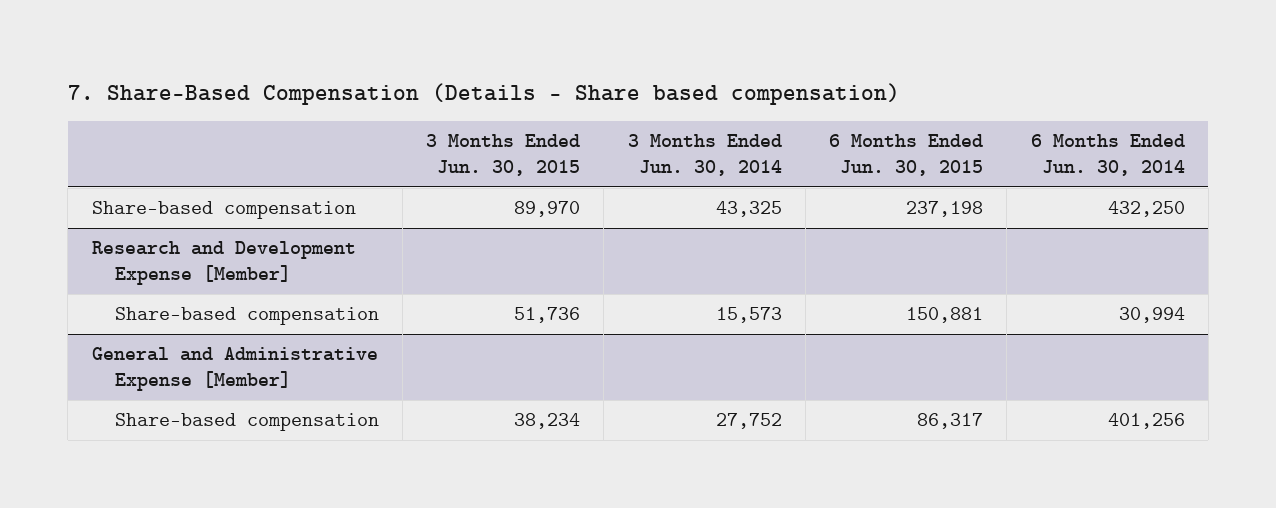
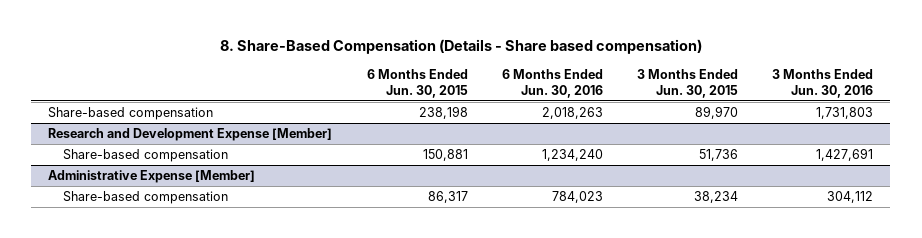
- 7. Share-Based Compensation (Details - Share based compensation)
+ 8. Share-Based Compensation (Details - Share based compensation)
- | 3 Months Ended Jun. 30, 2015 | 3 Months Ended Jun. 30, 2014 | 6 Months Ended Jun. 30, 2015 | 6 Months Ended Jun. 30, 2014
+ | 6 Months Ended Jun. 30, 2015 | 6 Months Ended Jun. 30, 2016 | 3 Months Ended Jun. 30, 2015 | 3 Months Ended Jun. 30, 2016
- Share-based compensation | 89,970 | 43,325 | 237,198 | 432,250
+ Share-based compensation | 238,198 | 2,018,263 | 89,970 | 1,731,803
- General and Administrative Expense [Member]
+ Administrative Expense [Member]

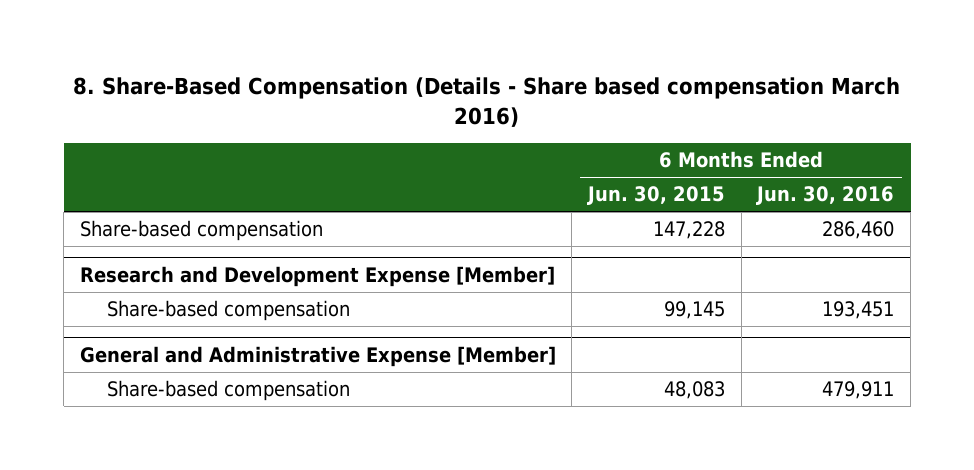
- 8. Share-Based Compensation (Details - Share based compensation)
+ 8. Share-Based Compensation (Details - Share based compensation March 2016)
- | 6 Months Ended Jun. 30, 2015 | 6 Months Ended Jun. 30, 2016 | 3 Months Ended Jun. 30, 2015 | 3 Months Ended Jun. 30, 2016
+ | 6 Months Ended Jun. 30, 2015 | 6 Months Ended Jun. 30, 2016
- Share-based compensation | 238,198 | 2,018,263 | 89,970 | 1,731,803
+ Share-based compensation | 147,228 | 286,460
@ Research and Development Expense [Member]
- Share-based compensation | 150,881 | 1,234,240 | 51,736 | 1,427,691
- Administrative Expense [Member]
- Share-based compensation | 86,317 | 784,023 | 38,234 | 304,112
@ Research and Development Expense [Member]
+ Share-based compensation | 99,145 | 193,451
+ General and Administrative Expense [Member]
+ Share-based compensation | 48,083 | 479,911

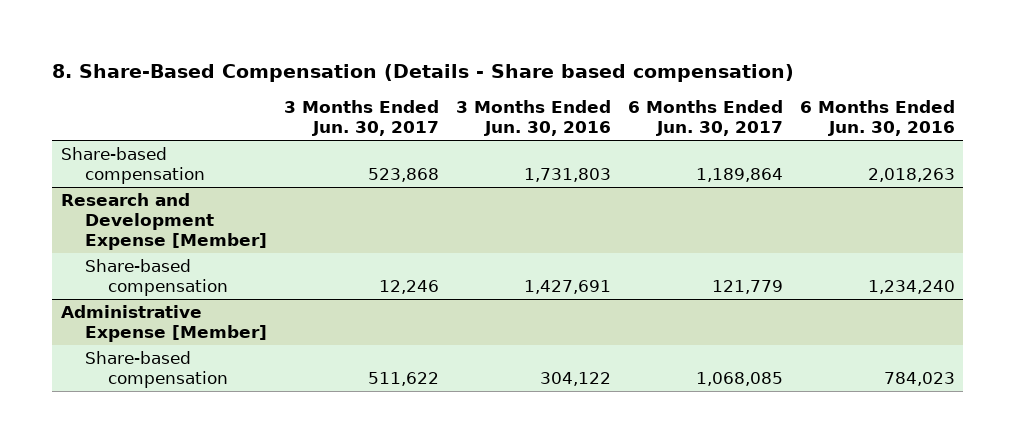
- 8. Share-Based Compensation (Details - Share based compensation March 2016)
+ 8. Share-Based Compensation (Details - Share based compensation)
- | 6 Months Ended Jun. 30, 2015 | 6 Months Ended Jun. 30, 2016
+ | 3 Months Ended Jun. 30, 2017 | 3 Months Ended Jun. 30, 2016 | 6 Months Ended Jun. 30, 2017 | 6 Months Ended Jun. 30, 2016
- Share-based compensation | 147,228 | 286,460
+ Share-based compensation | 523,868 | 1,731,803 | 1,189,864 | 2,018,263
@ Research and Development Expense [Member]
- Share-based compensation | 99,145 | 193,451
- General and Administrative Expense [Member]
- Share-based compensation | 48,083 | 479,911
@ Research and Development Expense [Member]
+ Share-based compensation | 12,246 | 1,427,691 | 121,779 | 1,234,240
+ Administrative Expense [Member]
+ Share-based compensation | 511,622 | 304,122 | 1,068,085 | 784,023

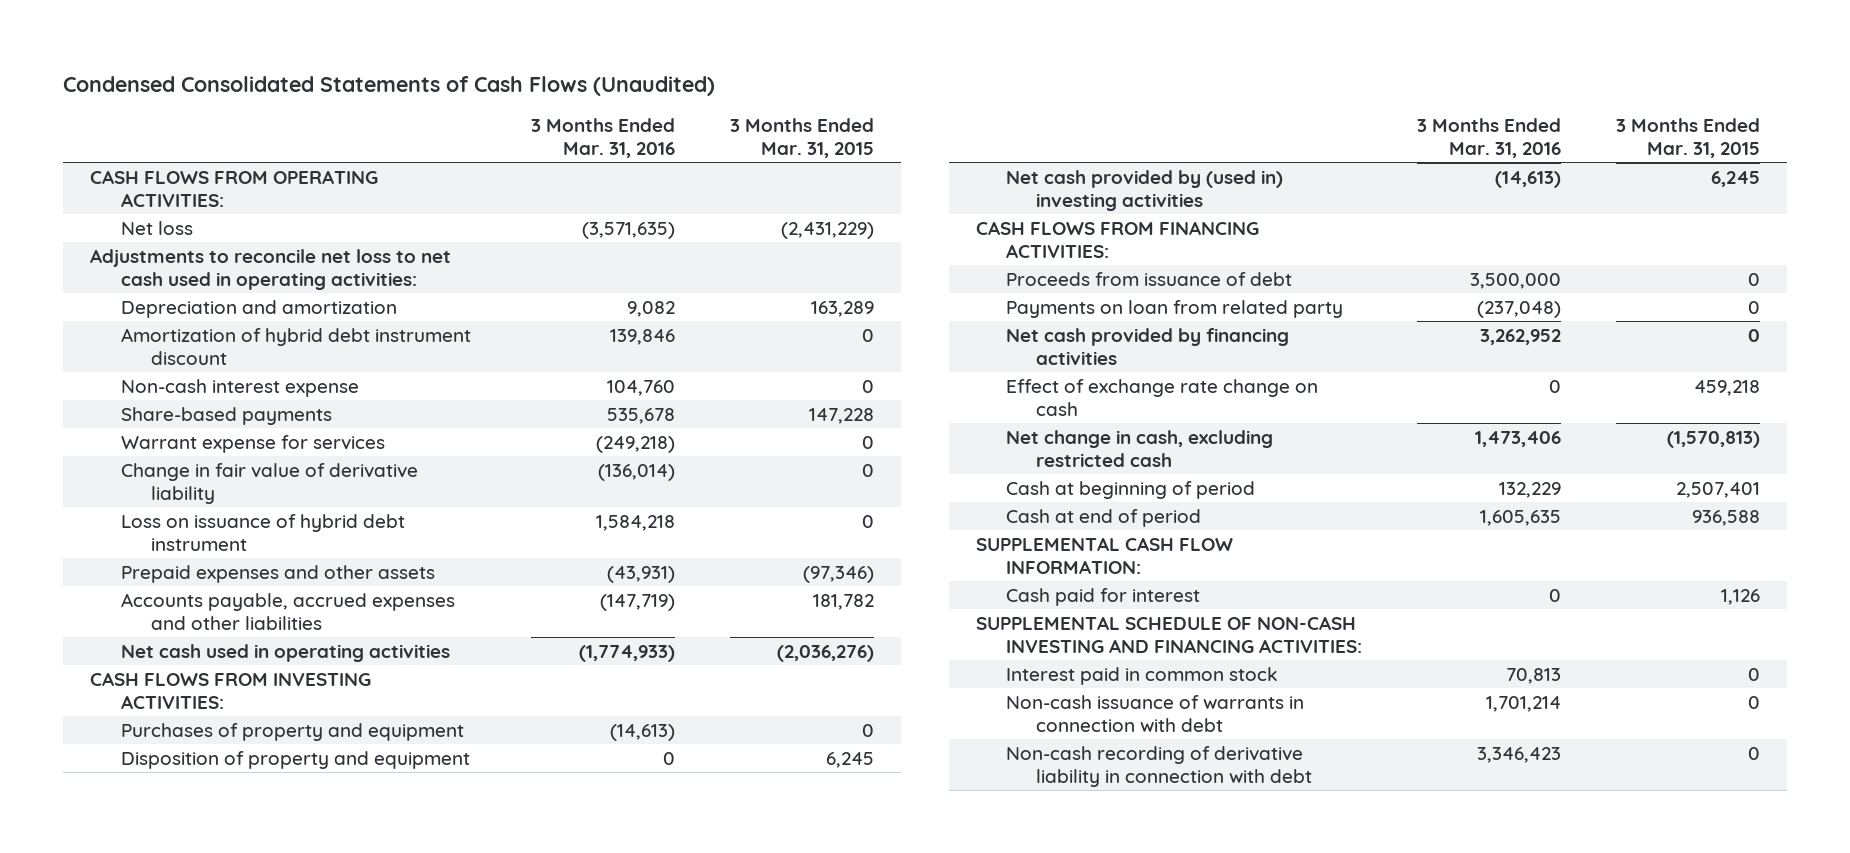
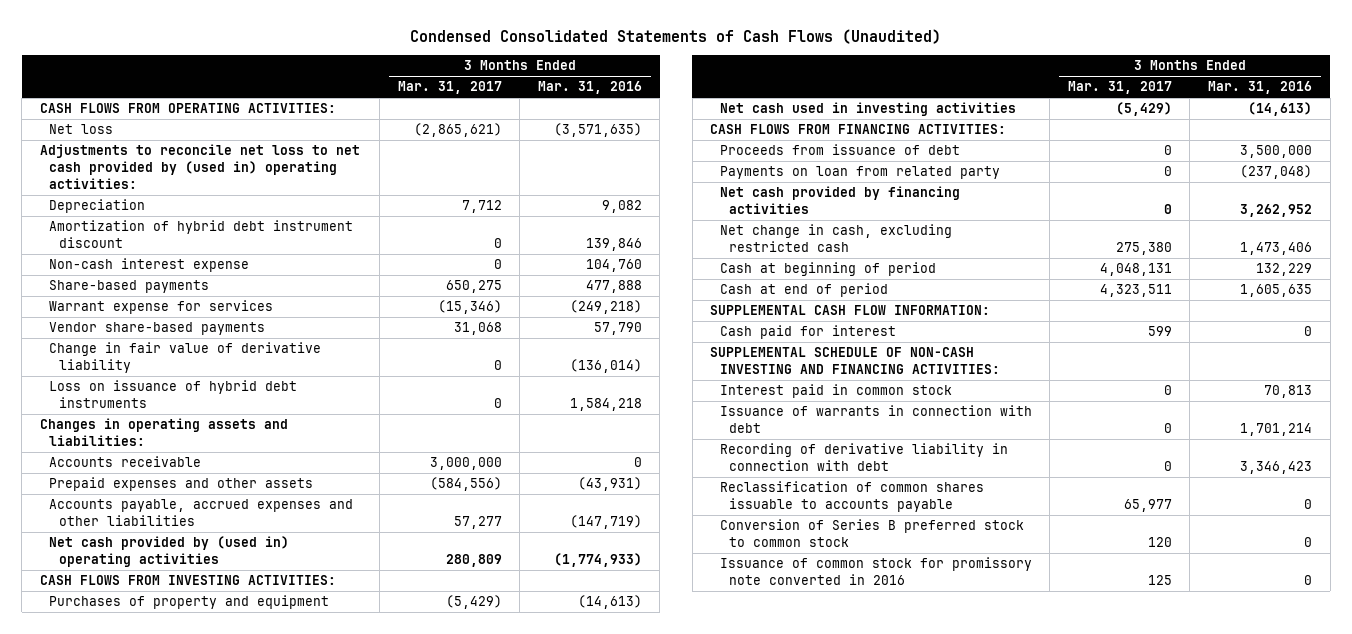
- | 3 Months Ended Mar. 31, 2016 | 3 Months Ended Mar. 31, 2015
+ | 3 Months Ended Mar. 31, 2017 | 3 Months Ended Mar. 31, 2016
- Adjustments to reconcile net loss to net cash used in operating activities:
- Depreciation and amortization | 9,082 | 163,289
+ Adjustments to reconcile net loss to net cash provided by (used in) operating activities:
+ Depreciation | 7,712 | 9,082
- Share-based payments | 535,678 | 147,228
+ Share-based payments | 650,275 | 477,888
+ Vendor share-based payments | 31,068 | 57,790
- Loss on issuance of hybrid debt instrument | 1,584,218 | 0
+ Loss on issuance of hybrid debt instruments | 0 | 1,584,218
+ Changes in operating assets and liabilities:
+ Accounts receivable | 3,000,000 | 0
- Net cash used in operating activities | (1,774,933) | (2,036,276)
+ Net cash provided by (used in) operating activities | 280,809 | (1,774,933)
- Disposition of property and equipment | 0 | 6,245
- Net cash provided by (used in) investing activities | (14,613) | 6,245
+ Net cash used in investing activities | (5,429) | (14,613)
- Effect of exchange rate change on cash | 0 | 459,218
- Non-cash issuance of warrants in connection with debt | 1,701,214 | 0
- Non-cash recording of derivative liability in connection with debt | 3,346,423 | 0
+ Issuance of warrants in connection with debt | 0 | 1,701,214
+ Recording of derivative liability in connection with debt | 0 | 3,346,423
+ Reclassification of common shares issuable to accounts payable | 65,977 | 0
+ Conversion of Series B preferred stock to common stock | 120 | 0
+ Issuance of common stock for promissory note converted in 2016 | 125 | 0

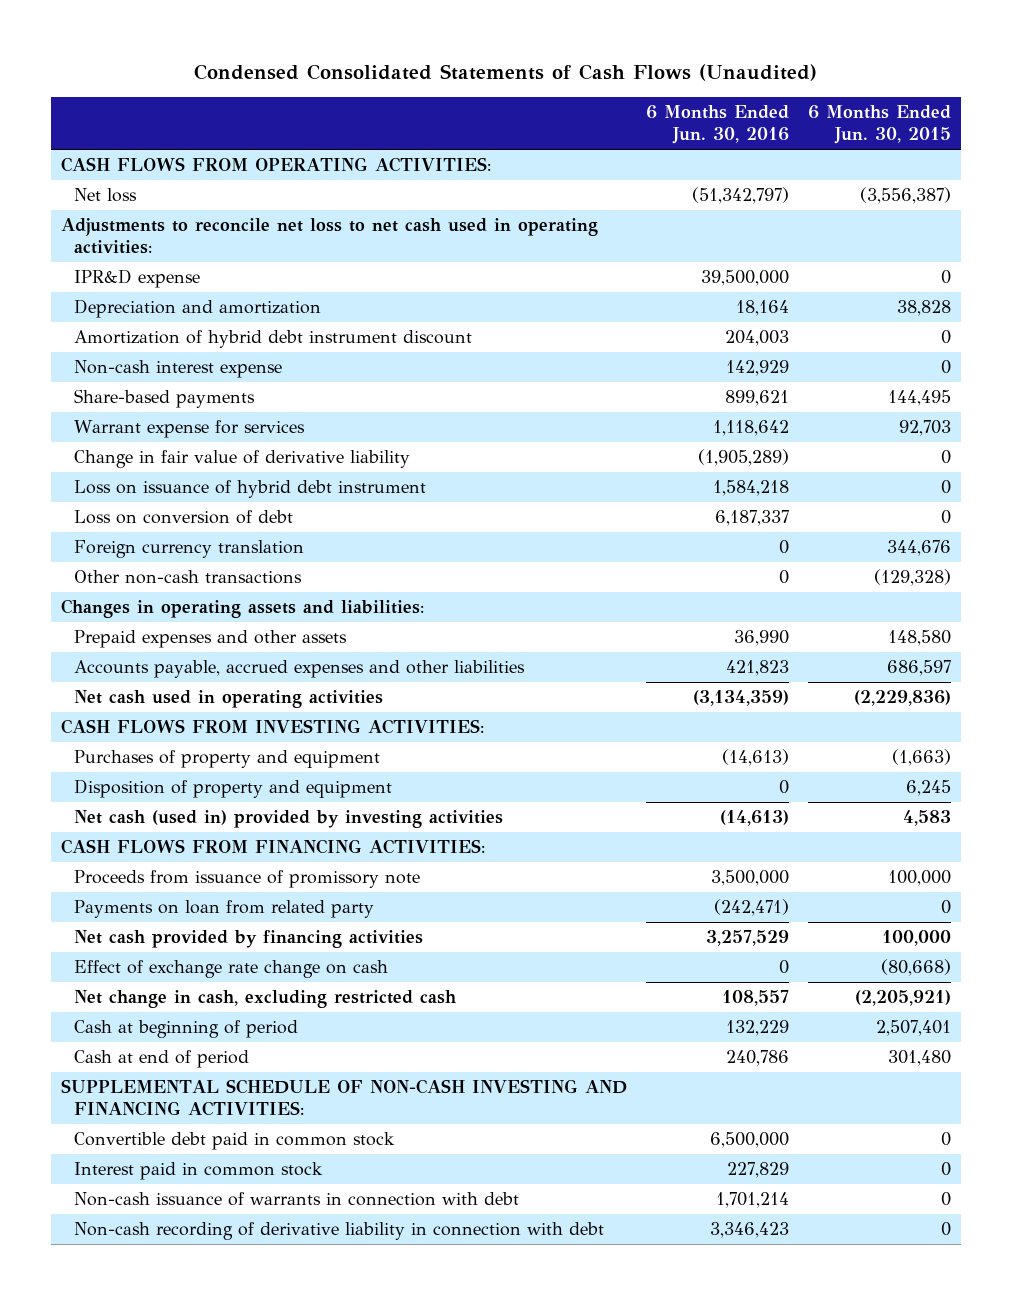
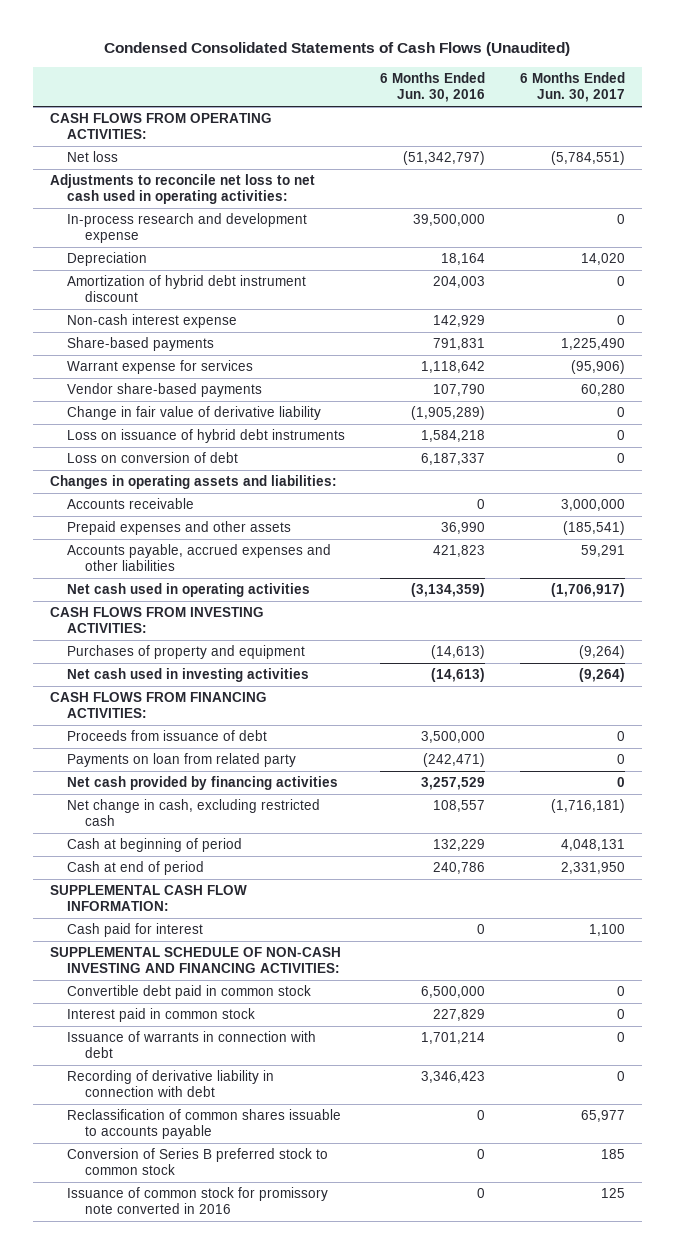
- | 6 Months Ended Jun. 30, 2016 | 6 Months Ended Jun. 30, 2015
+ | 6 Months Ended Jun. 30, 2016 | 6 Months Ended Jun. 30, 2017
- IPR&D expense | 39,500,000 | 0
- Depreciation and amortization | 18,164 | 38,828
+ In-process research and development expense | 39,500,000 | 0
+ Depreciation | 18,164 | 14,020
- Share-based payments | 899,621 | 144,495
+ Share-based payments | 791,831 | 1,225,490
+ Vendor share-based payments | 107,790 | 60,280
- Loss on issuance of hybrid debt instrument | 1,584,218 | 0
+ Loss on issuance of hybrid debt instruments | 1,584,218 | 0
- Foreign currency translation | 0 | 344,676
- Other non-cash transactions | 0 | (129,328)
+ Accounts receivable | 0 | 3,000,000
- Disposition of property and equipment | 0 | 6,245
- Net cash (used in) provided by investing activities | (14,613) | 4,583
+ Net cash used in investing activities | (14,613) | (9,264)
- Proceeds from issuance of promissory note | 3,500,000 | 100,000
+ Proceeds from issuance of debt | 3,500,000 | 0
- Effect of exchange rate change on cash | 0 | (80,668)
+ SUPPLEMENTAL CASH FLOW INFORMATION:
+ Cash paid for interest | 0 | 1,100
- Non-cash issuance of warrants in connection with debt | 1,701,214 | 0
- Non-cash recording of derivative liability in connection with debt | 3,346,423 | 0
+ Issuance of warrants in connection with debt | 1,701,214 | 0
+ Recording of derivative liability in connection with debt | 3,346,423 | 0
+ Reclassification of common shares issuable to accounts payable | 0 | 65,977
+ Conversion of Series B preferred stock to common stock | 0 | 185
+ Issuance of common stock for promissory note converted in 2016 | 0 | 125

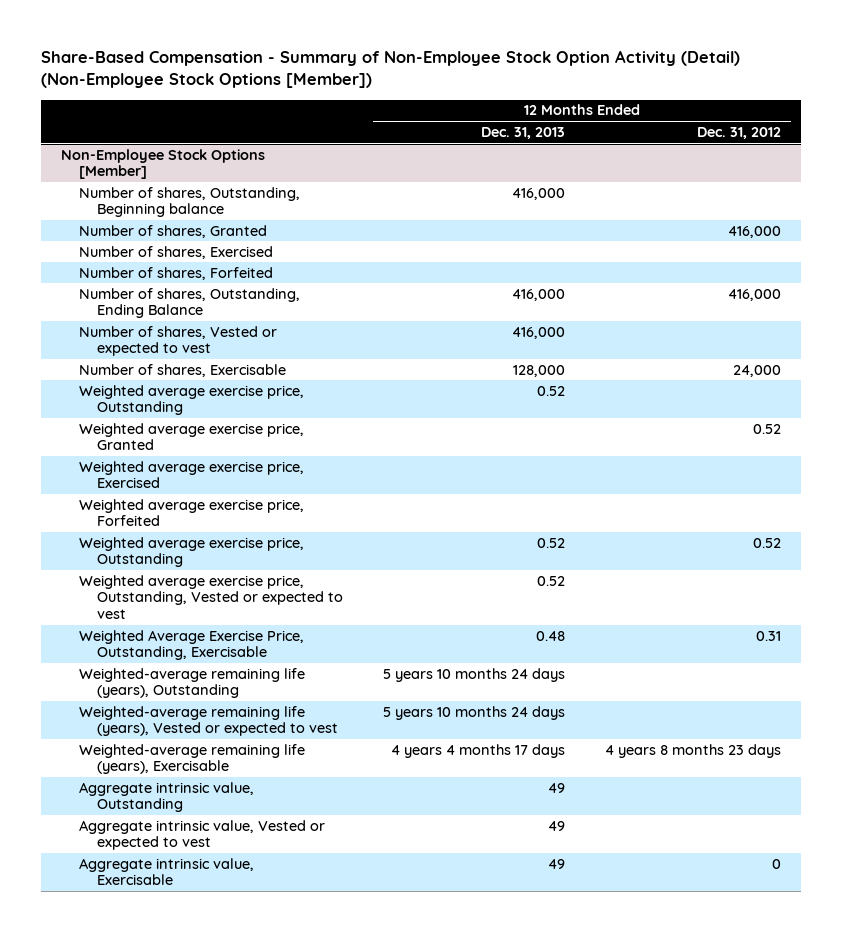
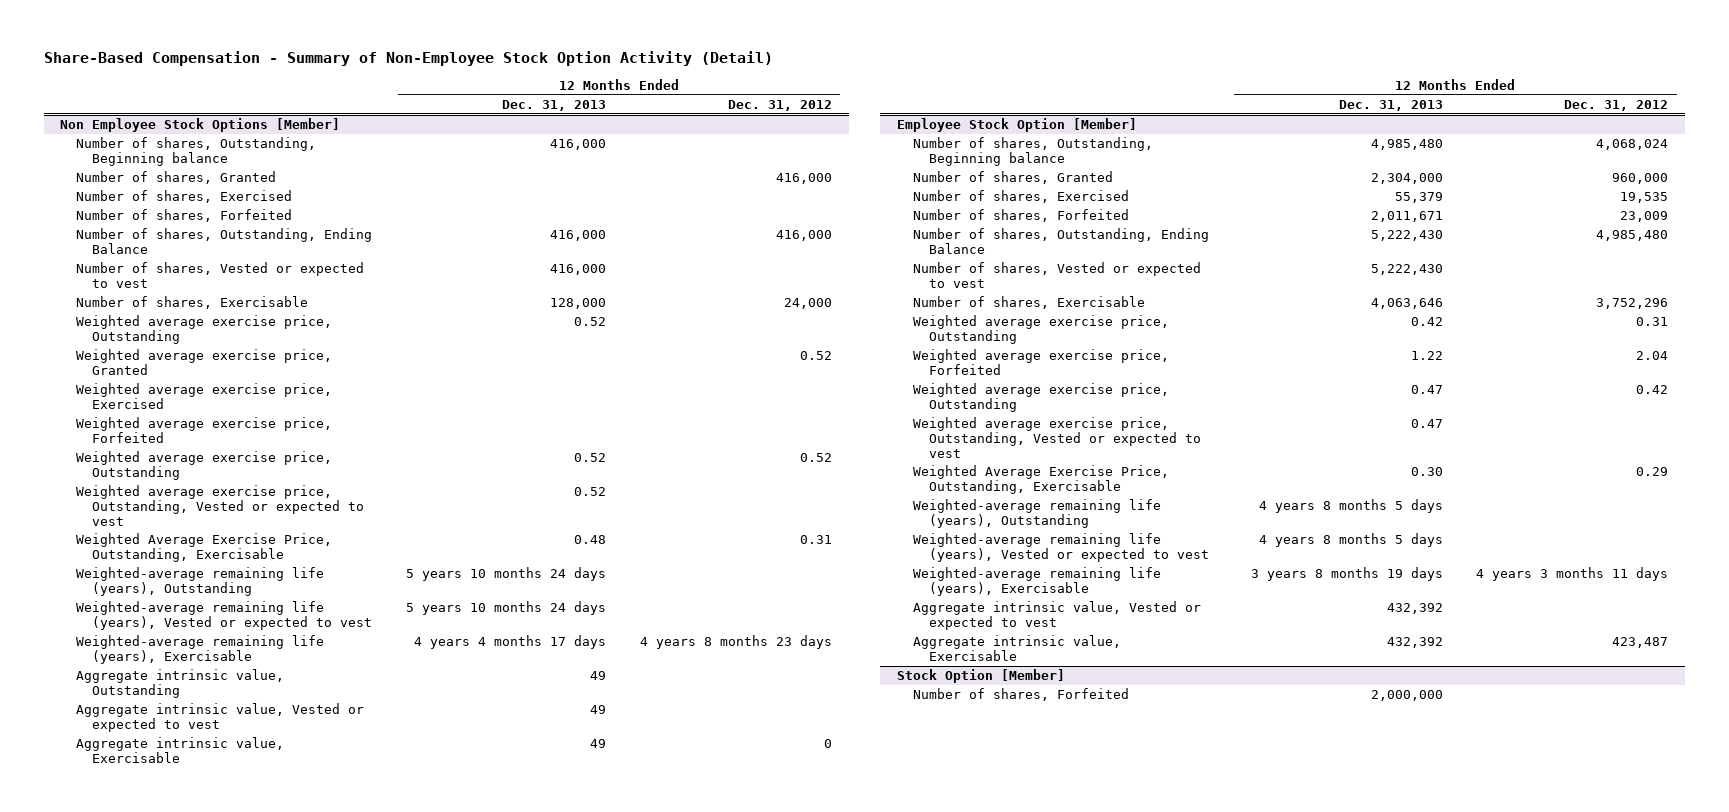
- Share-Based Compensation - Summary of Non-Employee Stock Option Activity (Detail) (Non-Employee Stock Options [Member])
+ Share-Based Compensation - Summary of Non-Employee Stock Option Activity (Detail)
- Non-Employee Stock Options [Member]
+ Non Employee Stock Options [Member]
+ Employee Stock Option [Member]
+ Number of shares, Outstanding, Beginning balance | 4,985,480 | 4,068,024
+ Number of shares, Granted | 2,304,000 | 960,000
+ Number of shares, Exercised | 55,379 | 19,535
+ Number of shares, Forfeited | 2,011,671 | 23,009
+ Number of shares, Outstanding, Ending Balance | 5,222,430 | 4,985,480
+ Number of shares, Vested or expected to vest | 5,222,430 |
+ Number of shares, Exercisable | 4,063,646 | 3,752,296
+ Weighted average exercise price, Outstanding | 0.42 | 0.31
+ Weighted average exercise price, Forfeited | 1.22 | 2.04
+ Weighted average exercise price, Outstanding | 0.47 | 0.42
+ Weighted average exercise price, Outstanding, Vested or expected to vest | 0.47 |
+ Weighted Average Exercise Price, Outstanding, Exercisable | 0.30 | 0.29
+ Weighted-average remaining life (years), Outstanding | 4 years 8 months 5 days |
+ Weighted-average remaining life (years), Vested or expected to vest | 4 years 8 months 5 days |
+ Weighted-average remaining life (years), Exercisable | 3 years 8 months 19 days | 4 years 3 months 11 days
+ Aggregate intrinsic value, Vested or expected to vest | 432,392 |
+ Aggregate intrinsic value, Exercisable | 432,392 | 423,487
+ Stock Option [Member]
+ Number of shares, Forfeited | 2,000,000 |

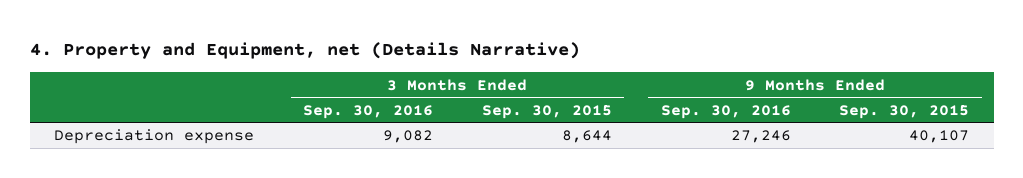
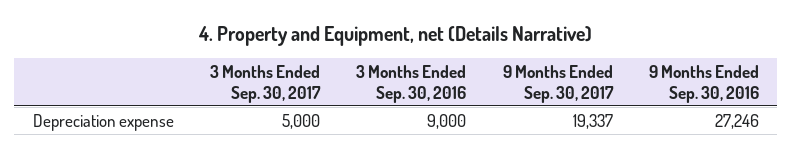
- | 3 Months Ended Sep. 30, 2016 | 3 Months Ended Sep. 30, 2015 | 9 Months Ended Sep. 30, 2016 | 9 Months Ended Sep. 30, 2015
+ | 3 Months Ended Sep. 30, 2017 | 3 Months Ended Sep. 30, 2016 | 9 Months Ended Sep. 30, 2017 | 9 Months Ended Sep. 30, 2016
- Depreciation expense | 9,082 | 8,644 | 27,246 | 40,107
+ Depreciation expense | 5,000 | 9,000 | 19,337 | 27,246

